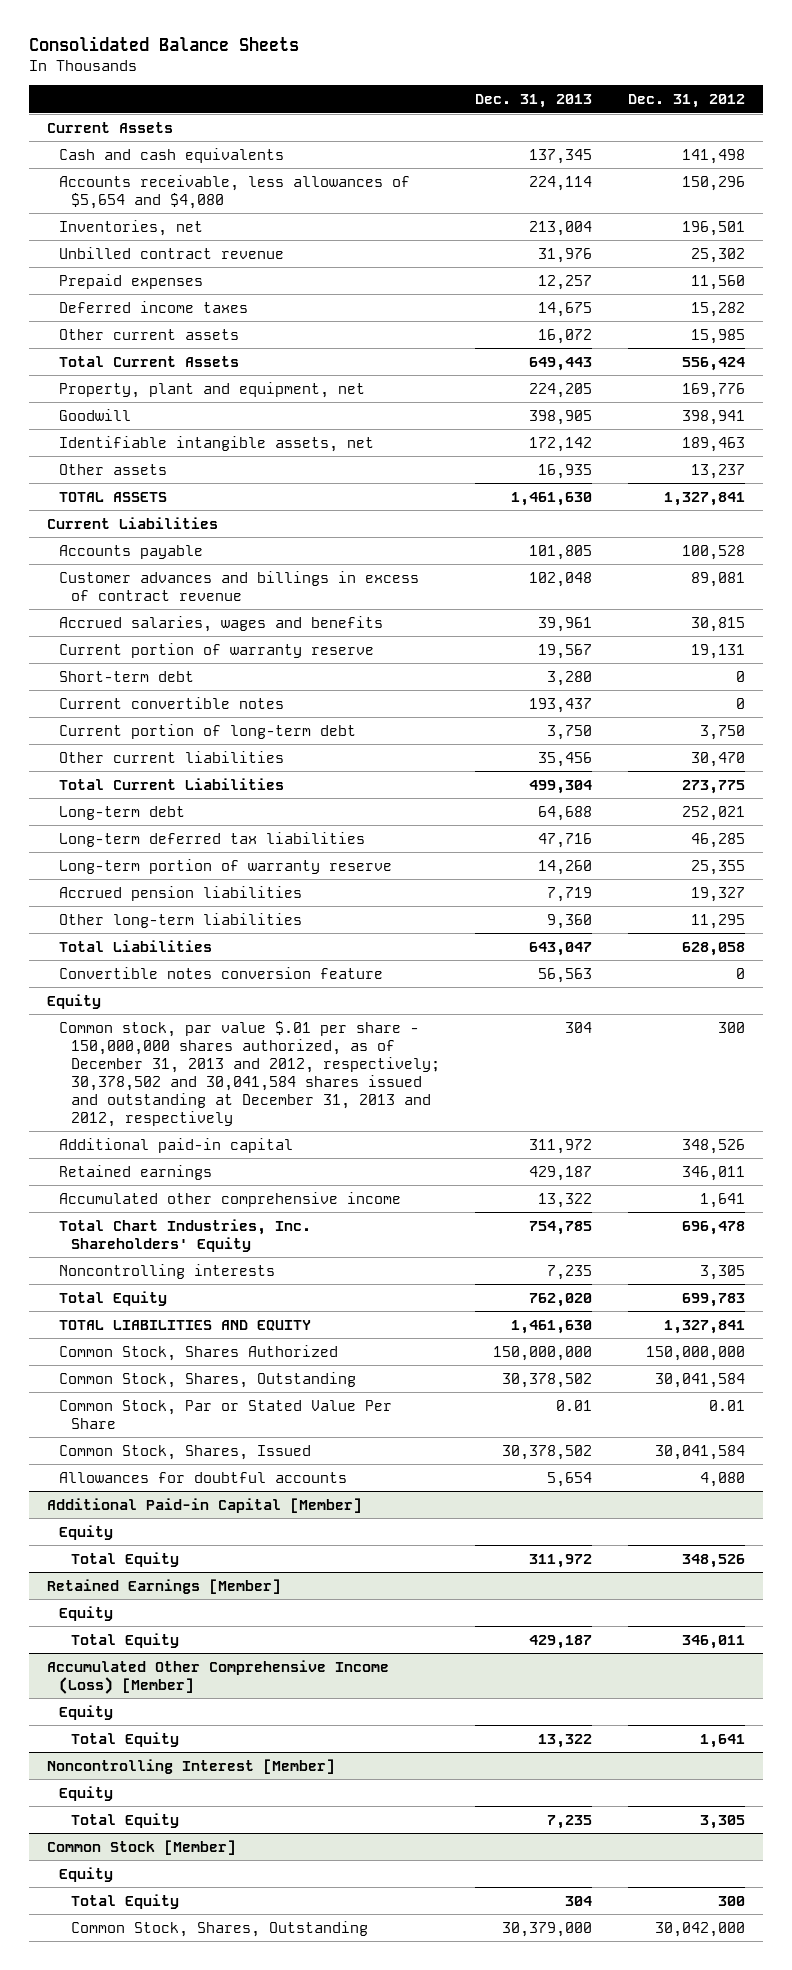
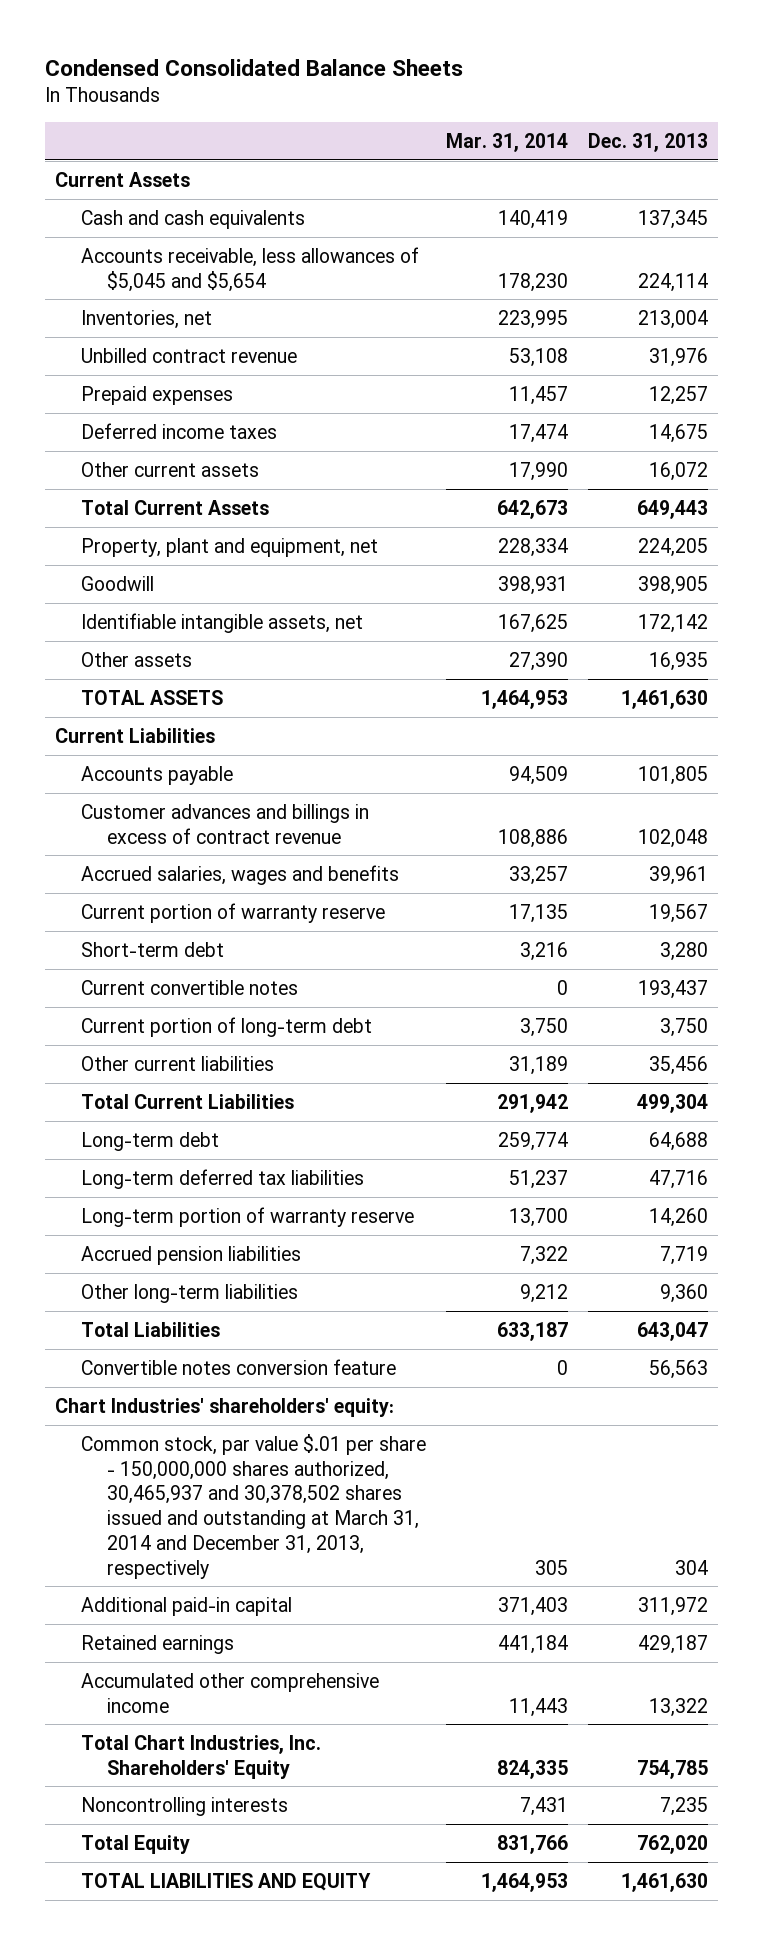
- Consolidated Balance Sheets
+ Condensed Consolidated Balance Sheets
- | Dec. 31, 2013 | Dec. 31, 2012
+ | Mar. 31, 2014 | Dec. 31, 2013
- Accounts receivable, less allowances of $5,654 and $4,080 | 224,114 | 150,296
+ Accounts receivable, less allowances of $5,045 and $5,654 | 178,230 | 224,114
- Equity
- Common stock, par value $.01 per share - 150,000,000 shares authorized, as of December 31, 2013 and 2012, respectively; 30,378,502 and 30,041,584 shares issued and outstanding at December 31, 2013 and 2012, respectively | 304 | 300
+ Chart Industries' shareholders' equity:
+ Common stock, par value $.01 per share - 150,000,000 shares authorized, 30,465,937 and 30,378,502 shares issued and outstanding at March 31, 2014 and December 31, 2013, respectively | 305 | 304
- Common Stock, Shares Authorized | 150,000,000 | 150,000,000
- Common Stock, Shares, Outstanding | 30,378,502 | 30,041,584
- Common Stock, Par or Stated Value Per Share | 0.01 | 0.01
- Common Stock, Shares, Issued | 30,378,502 | 30,041,584
- Allowances for doubtful accounts | 5,654 | 4,080
- Additional Paid-in Capital [Member]
- Equity
- Total Equity | 311,972 | 348,526
- Retained Earnings [Member]
- Equity
- Total Equity | 429,187 | 346,011
- Accumulated Other Comprehensive Income (Loss) [Member]
- Equity
- Total Equity | 13,322 | 1,641
- Noncontrolling Interest [Member]
- Equity
- Total Equity | 7,235 | 3,305
- Common Stock [Member]
- Equity
- Total Equity | 304 | 300
- Common Stock, Shares, Outstanding | 30,379,000 | 30,042,000

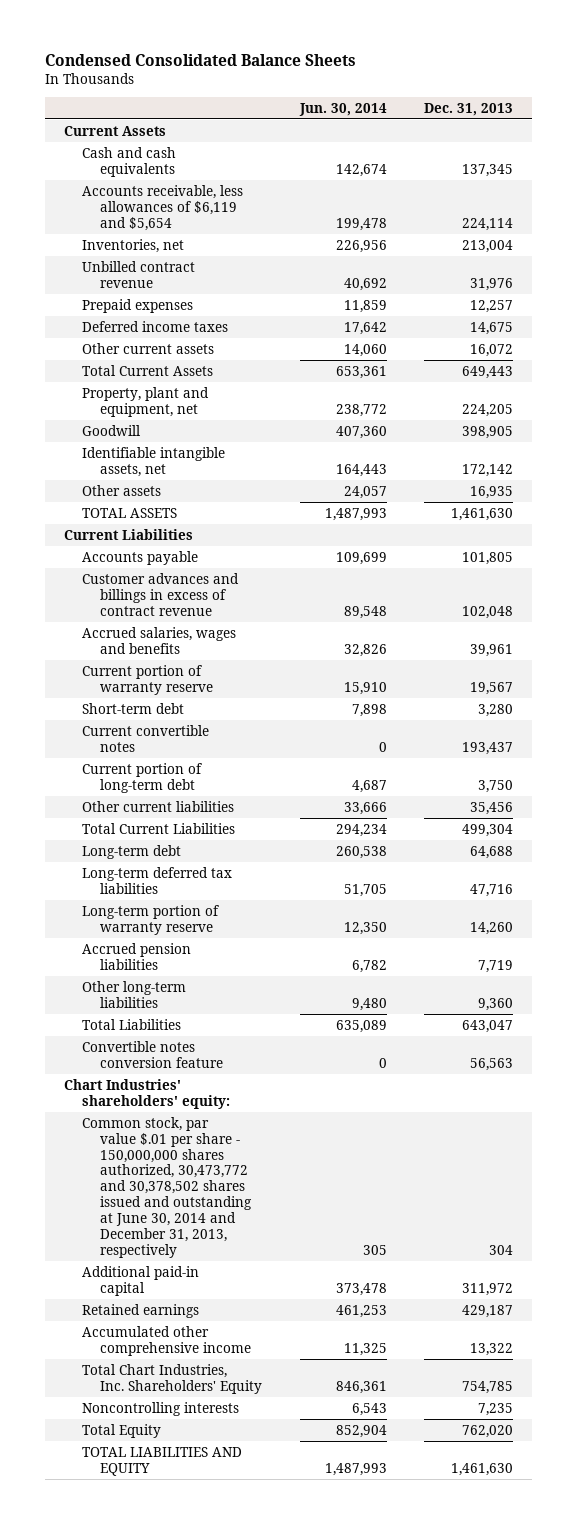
- | Mar. 31, 2014 | Dec. 31, 2013
+ | Jun. 30, 2014 | Dec. 31, 2013
- Accounts receivable, less allowances of $5,045 and $5,654 | 178,230 | 224,114
+ Accounts receivable, less allowances of $6,119 and $5,654 | 199,478 | 224,114
- Common stock, par value $.01 per share - 150,000,000 shares authorized, 30,465,937 and 30,378,502 shares issued and outstanding at March 31, 2014 and December 31, 2013, respectively | 305 | 304
+ Common stock, par value $.01 per share - 150,000,000 shares authorized, 30,473,772 and 30,378,502 shares issued and outstanding at June 30, 2014 and December 31, 2013, respectively | 305 | 304

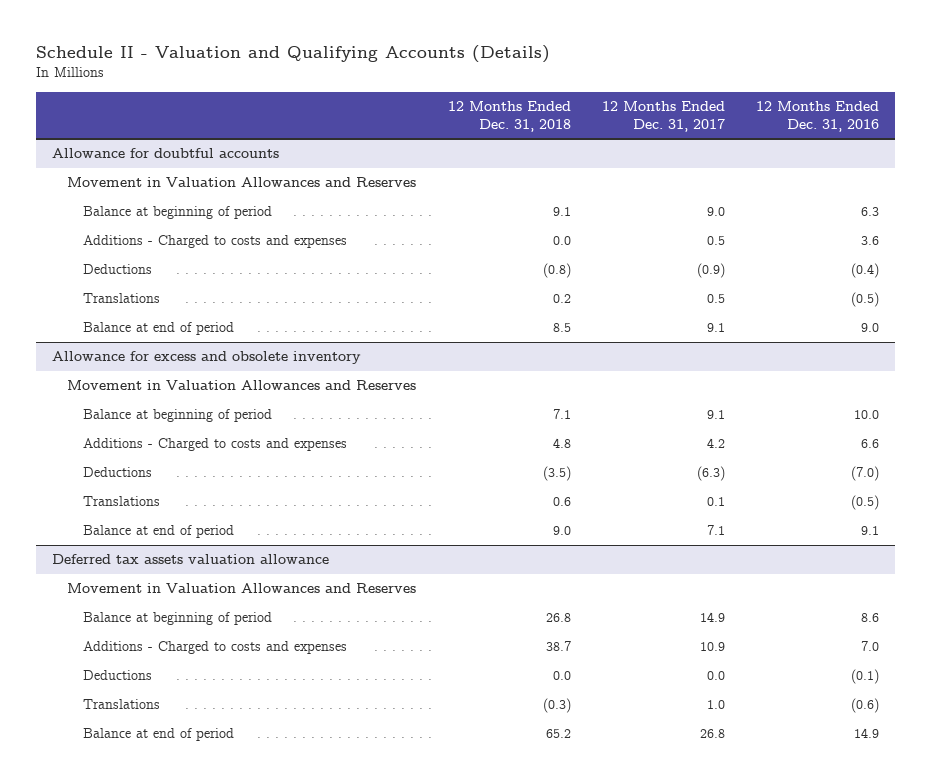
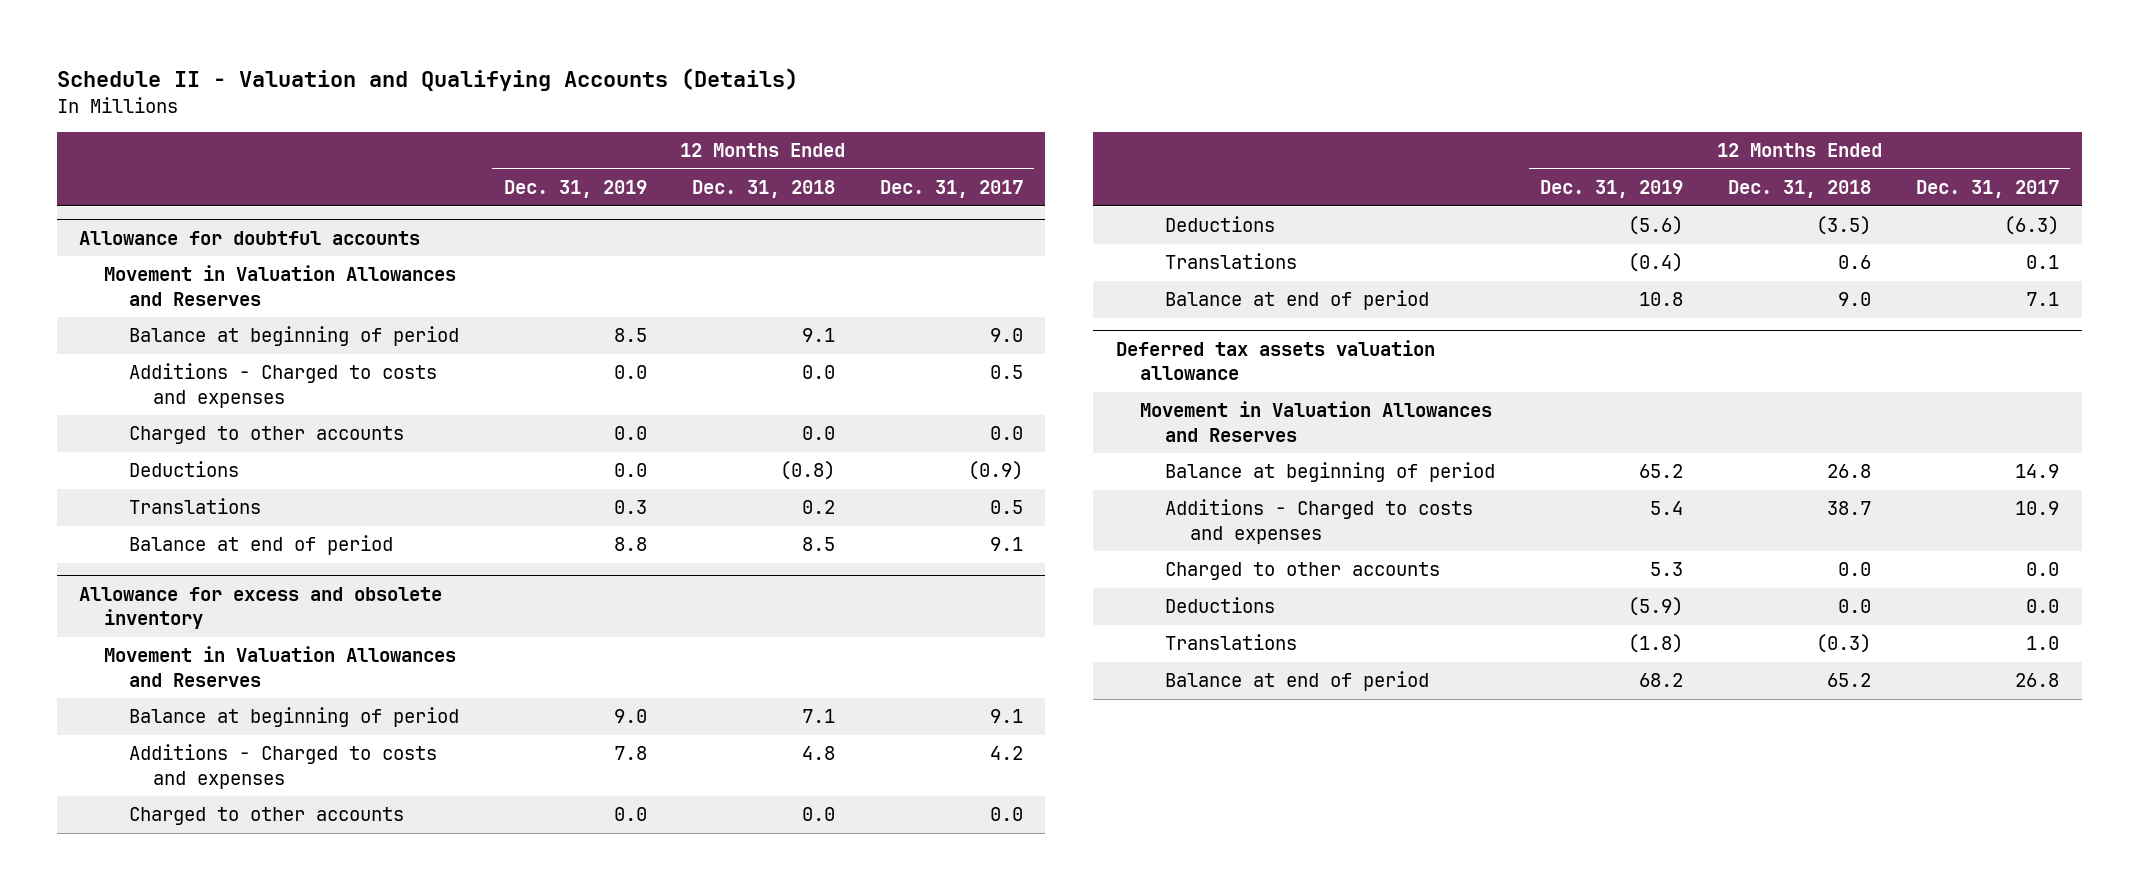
- | 12 Months Ended Dec. 31, 2018 | 12 Months Ended Dec. 31, 2017 | 12 Months Ended Dec. 31, 2016
+ | 12 Months Ended Dec. 31, 2019 | 12 Months Ended Dec. 31, 2018 | 12 Months Ended Dec. 31, 2017
@ Allowance for doubtful accounts
+ Charged to other accounts | 0.0 | 0.0 | 0.0
@ Allowance for excess and obsolete inventory
+ Charged to other accounts | 0.0 | 0.0 | 0.0
@ Deferred tax assets valuation allowance
+ Charged to other accounts | 5.3 | 0.0 | 0.0

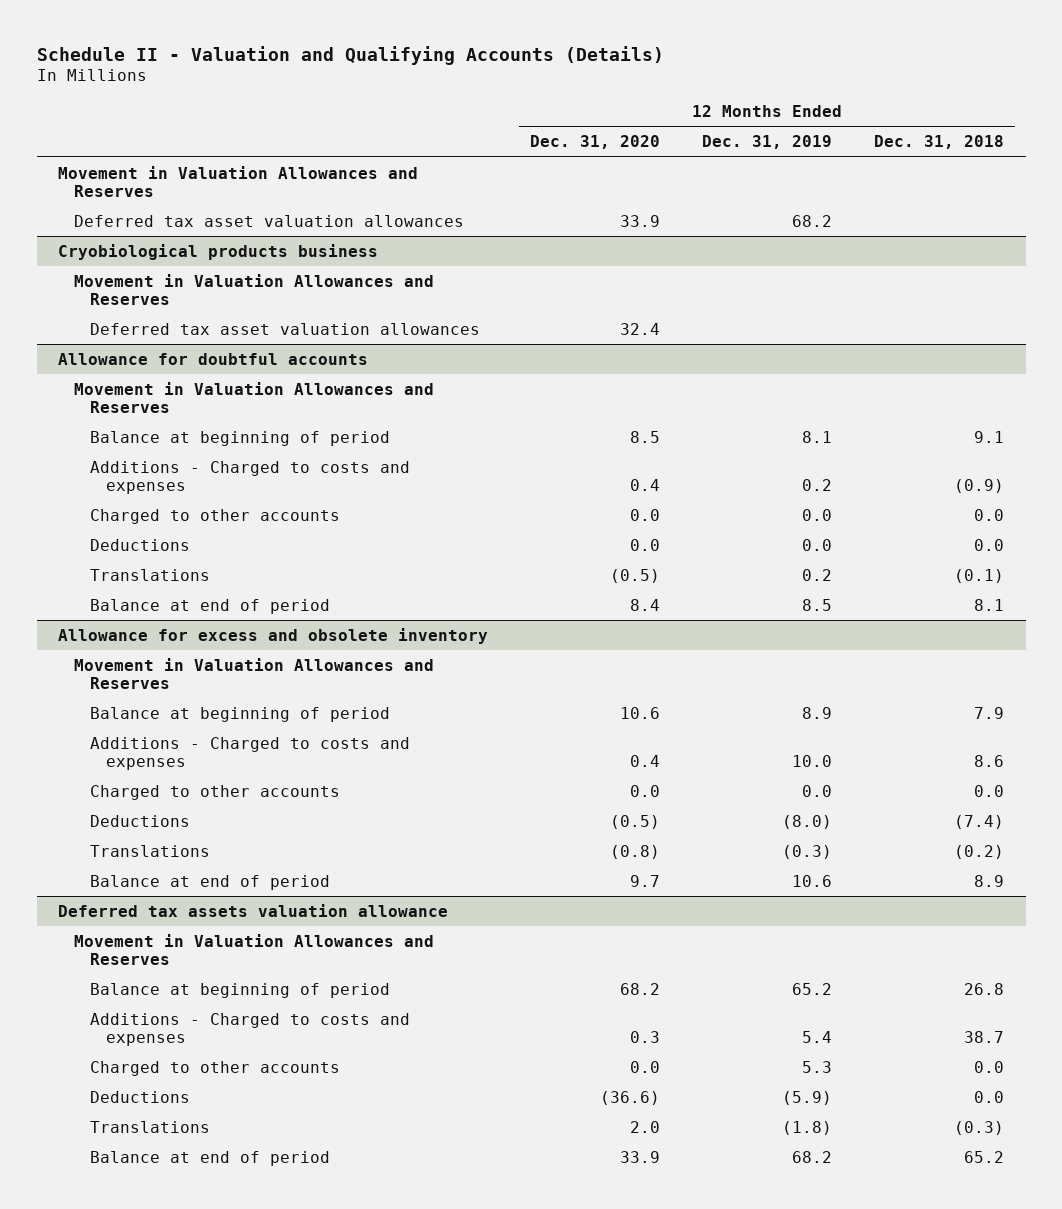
- | 12 Months Ended Dec. 31, 2019 | 12 Months Ended Dec. 31, 2018 | 12 Months Ended Dec. 31, 2017
+ | 12 Months Ended Dec. 31, 2020 | 12 Months Ended Dec. 31, 2019 | 12 Months Ended Dec. 31, 2018
+ Movement in Valuation Allowances and Reserves
+ Deferred tax asset valuation allowances | 33.9 | 68.2 |
+ Cryobiological products business
+ Movement in Valuation Allowances and Reserves
+ Deferred tax asset valuation allowances | 32.4 | |
@ Allowance for doubtful accounts
- Balance at beginning of period | 8.5 | 9.1 | 9.0
- Additions - Charged to costs and expenses | 0.0 | 0.0 | 0.5
+ Balance at beginning of period | 8.5 | 8.1 | 9.1
+ Additions - Charged to costs and expenses | 0.4 | 0.2 | (0.9)
- Deductions | 0.0 | (0.8) | (0.9)
- Translations | 0.3 | 0.2 | 0.5
- Balance at end of period | 8.8 | 8.5 | 9.1
+ Deductions | 0.0 | 0.0 | 0.0
+ Translations | (0.5) | 0.2 | (0.1)
+ Balance at end of period | 8.4 | 8.5 | 8.1
@ Allowance for excess and obsolete inventory
- Balance at beginning of period | 9.0 | 7.1 | 9.1
- Additions - Charged to costs and expenses | 7.8 | 4.8 | 4.2
+ Balance at beginning of period | 10.6 | 8.9 | 7.9
+ Additions - Charged to costs and expenses | 0.4 | 10.0 | 8.6
- Deductions | (5.6) | (3.5) | (6.3)
- Translations | (0.4) | 0.6 | 0.1
- Balance at end of period | 10.8 | 9.0 | 7.1
+ Deductions | (0.5) | (8.0) | (7.4)
+ Translations | (0.8) | (0.3) | (0.2)
+ Balance at end of period | 9.7 | 10.6 | 8.9

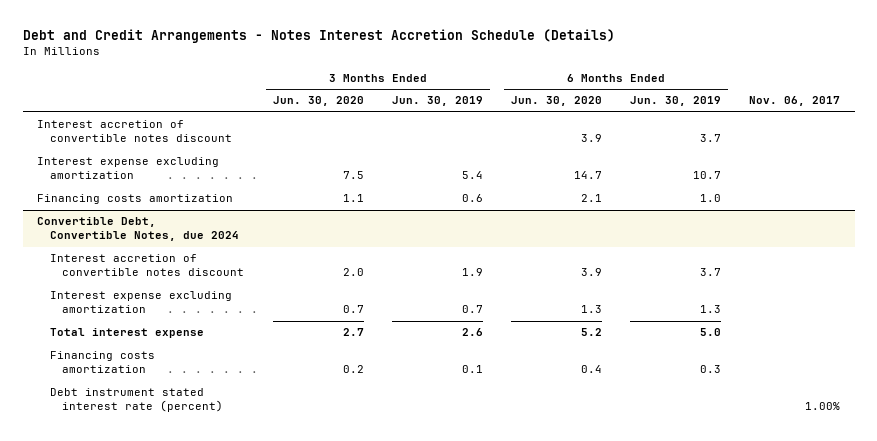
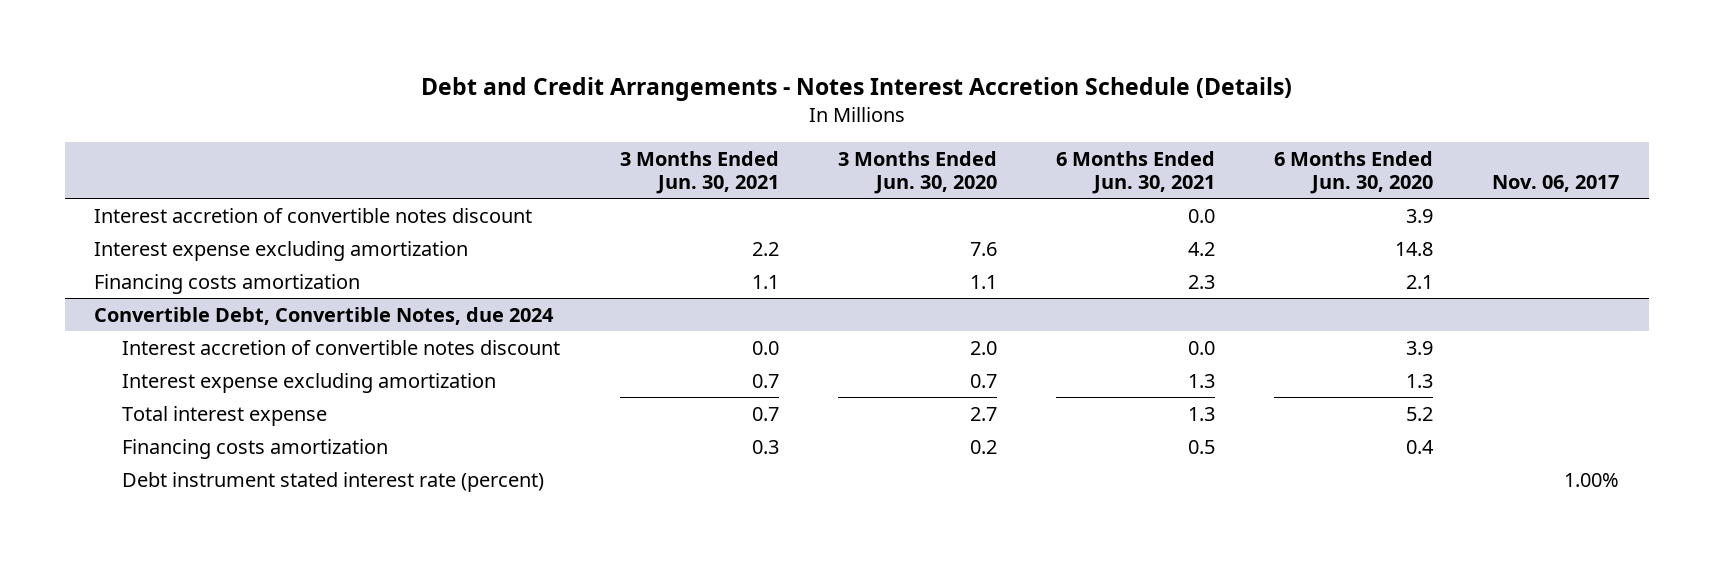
- | 3 Months Ended Jun. 30, 2020 | 3 Months Ended Jun. 30, 2019 | 6 Months Ended Jun. 30, 2020 | 6 Months Ended Jun. 30, 2019 | Nov. 06, 2017
+ | 3 Months Ended Jun. 30, 2021 | 3 Months Ended Jun. 30, 2020 | 6 Months Ended Jun. 30, 2021 | 6 Months Ended Jun. 30, 2020 | Nov. 06, 2017
- Interest expense excluding amortization | 7.5 | 5.4 | 14.7 | 10.7 |
+ Interest expense excluding amortization | 2.2 | 7.6 | 4.2 | 14.8 |

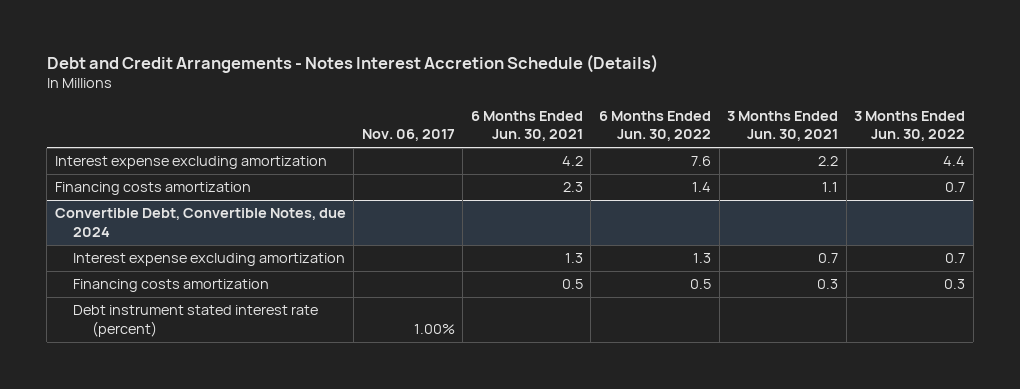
- | 3 Months Ended Jun. 30, 2021 | 3 Months Ended Jun. 30, 2020 | 6 Months Ended Jun. 30, 2021 | 6 Months Ended Jun. 30, 2020 | Nov. 06, 2017
+ | Nov. 06, 2017 | 6 Months Ended Jun. 30, 2021 | 6 Months Ended Jun. 30, 2022 | 3 Months Ended Jun. 30, 2021 | 3 Months Ended Jun. 30, 2022
- Interest accretion of convertible notes discount | | | 0.0 | 3.9 |
@ Convertible Debt, Convertible Notes, due 2024
- Interest accretion of convertible notes discount | 0.0 | 2.0 | 0.0 | 3.9 |
- Total interest expense | 0.7 | 2.7 | 1.3 | 5.2 |

